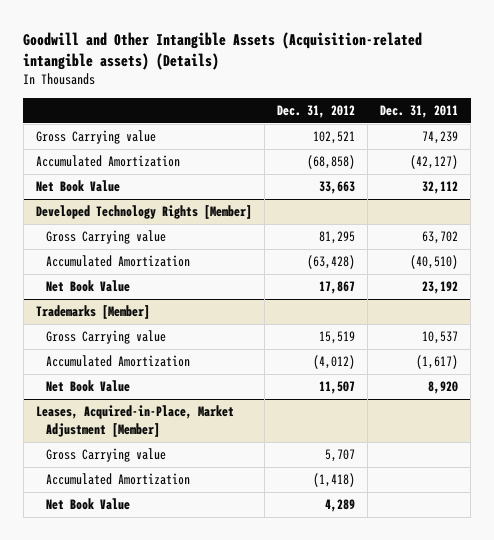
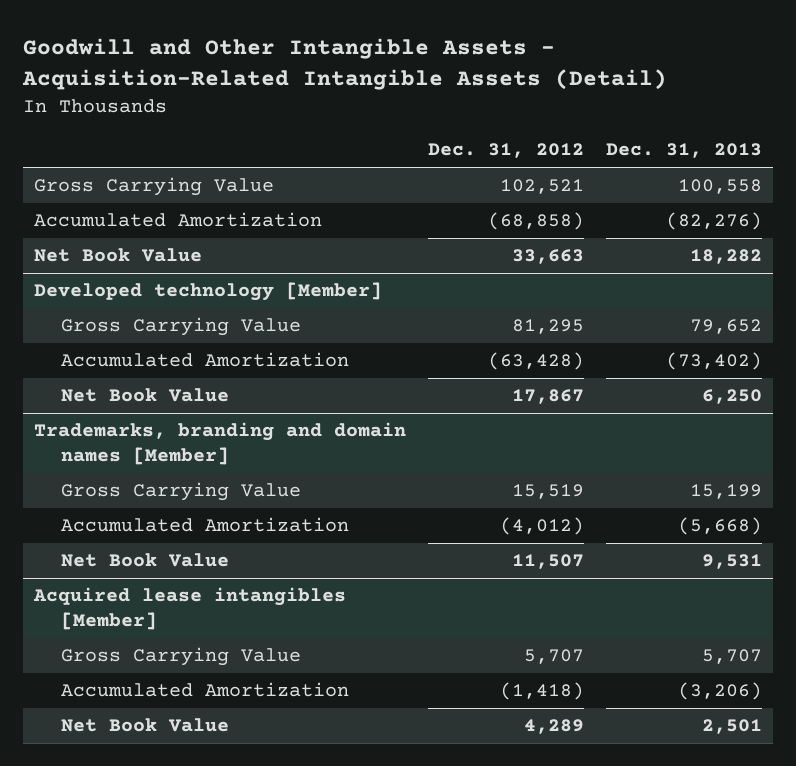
- Goodwill and Other Intangible Assets (Acquisition-related intangible assets) (Details)
+ Goodwill and Other Intangible Assets - Acquisition-Related Intangible Assets (Detail)
- | Dec. 31, 2012 | Dec. 31, 2011
+ | Dec. 31, 2012 | Dec. 31, 2013
- Gross Carrying value | 102,521 | 74,239
+ Gross Carrying Value | 102,521 | 100,558
- Developed Technology Rights [Member]
- Gross Carrying value | 81,295 | 63,702
+ Developed technology [Member]
+ Gross Carrying Value | 81,295 | 79,652
- Trademarks [Member]
- Gross Carrying value | 15,519 | 10,537
+ Trademarks, branding and domain names [Member]
+ Gross Carrying Value | 15,519 | 15,199
- Leases, Acquired-in-Place, Market Adjustment [Member]
- Gross Carrying value | 5,707 |
+ Acquired lease intangibles [Member]
+ Gross Carrying Value | 5,707 | 5,707

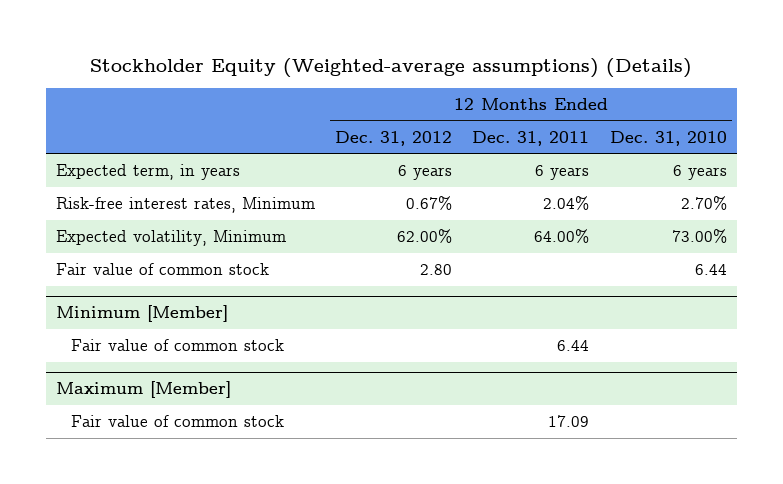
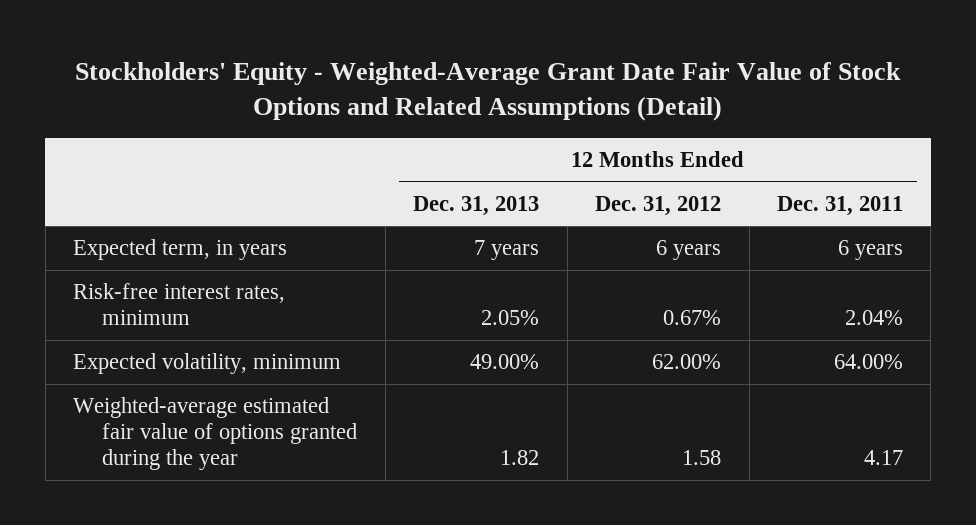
- Stockholder Equity (Weighted-average assumptions) (Details)
+ Stockholders' Equity - Weighted-Average Grant Date Fair Value of Stock Options and Related Assumptions (Detail)
- | 12 Months Ended Dec. 31, 2012 | 12 Months Ended Dec. 31, 2011 | 12 Months Ended Dec. 31, 2010
+ | 12 Months Ended Dec. 31, 2013 | 12 Months Ended Dec. 31, 2012 | 12 Months Ended Dec. 31, 2011
- Risk-free interest rates, Minimum | 0.67% | 2.04% | 2.70%
- Expected volatility, Minimum | 62.00% | 64.00% | 73.00%
- Fair value of common stock | 2.80 | | 6.44
- Minimum [Member]
- Fair value of common stock | | 6.44 |
- Maximum [Member]
- Fair value of common stock | | 17.09 |
+ Risk-free interest rates, minimum | 2.05% | 0.67% | 2.04%
+ Expected volatility, minimum | 49.00% | 62.00% | 64.00%
+ Weighted-average estimated fair value of options granted during the year | 1.82 | 1.58 | 4.17

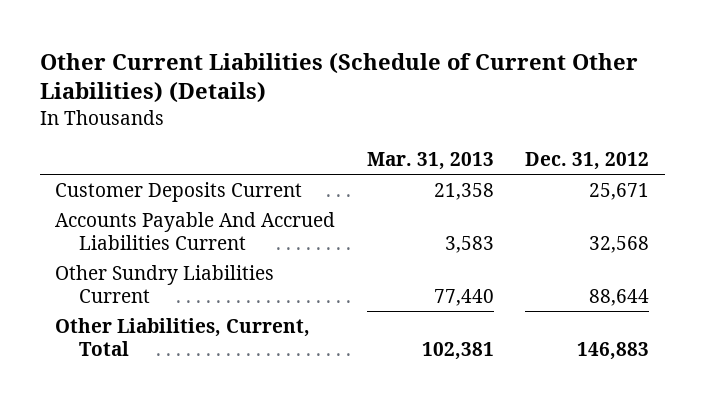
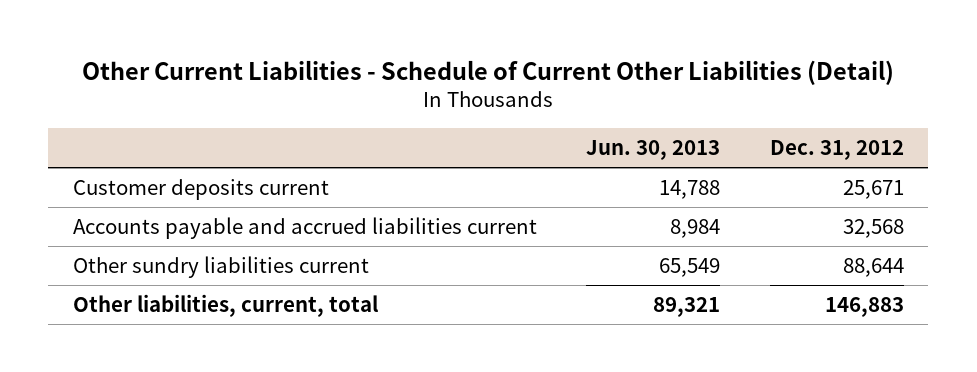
- Other Current Liabilities (Schedule of Current Other Liabilities) (Details)
+ Other Current Liabilities - Schedule of Current Other Liabilities (Detail)
- | Mar. 31, 2013 | Dec. 31, 2012
+ | Jun. 30, 2013 | Dec. 31, 2012
- Customer Deposits Current | 21,358 | 25,671
- Accounts Payable And Accrued Liabilities Current | 3,583 | 32,568
- Other Sundry Liabilities Current | 77,440 | 88,644
- Other Liabilities, Current, Total | 102,381 | 146,883
+ Customer deposits current | 14,788 | 25,671
+ Accounts payable and accrued liabilities current | 8,984 | 32,568
+ Other sundry liabilities current | 65,549 | 88,644
+ Other liabilities, current, total | 89,321 | 146,883

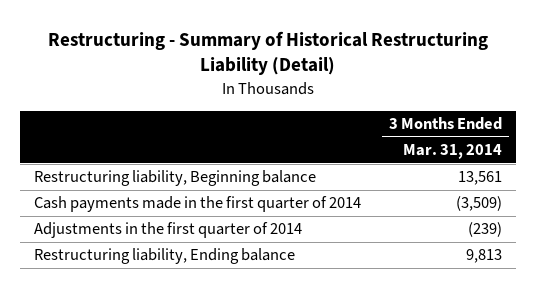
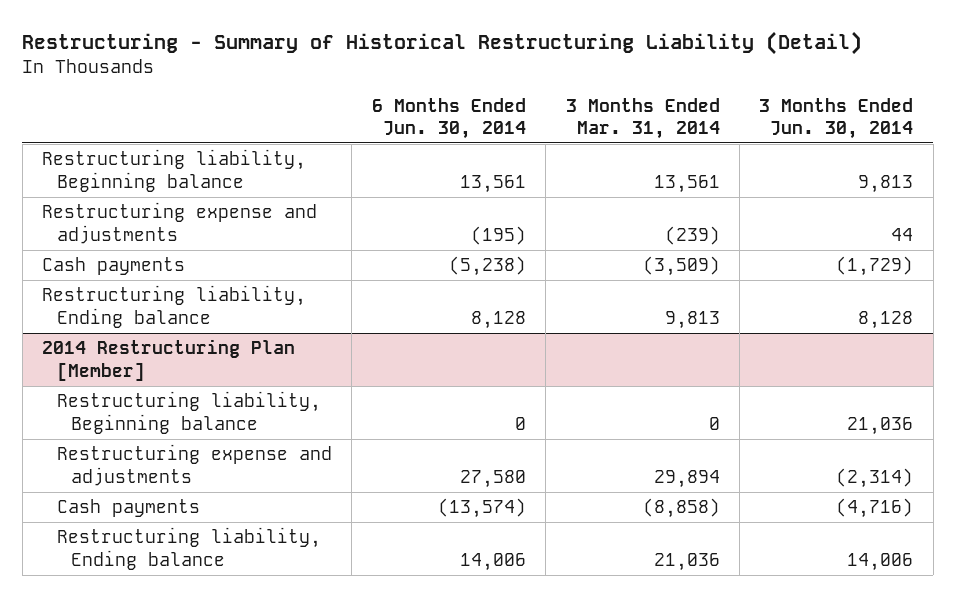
- | 3 Months Ended Mar. 31, 2014
+ | 6 Months Ended Jun. 30, 2014 | 3 Months Ended Mar. 31, 2014 | 3 Months Ended Jun. 30, 2014
- Cash payments made in the first quarter of 2014 | (3,509)
- Adjustments in the first quarter of 2014 | (239)
+ Restructuring expense and adjustments | (195) | (239) | 44
+ Cash payments | (5,238) | (3,509) | (1,729)
+ 2014 Restructuring Plan [Member]
+ Restructuring liability, Beginning balance | 0 | 0 | 21,036
+ Restructuring expense and adjustments | 27,580 | 29,894 | (2,314)
+ Cash payments | (13,574) | (8,858) | (4,716)
+ Restructuring liability, Ending balance | 14,006 | 21,036 | 14,006

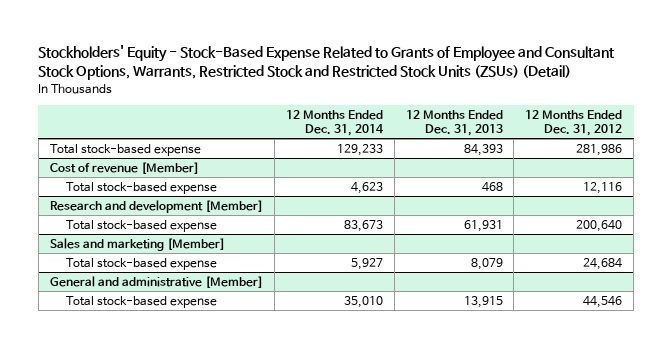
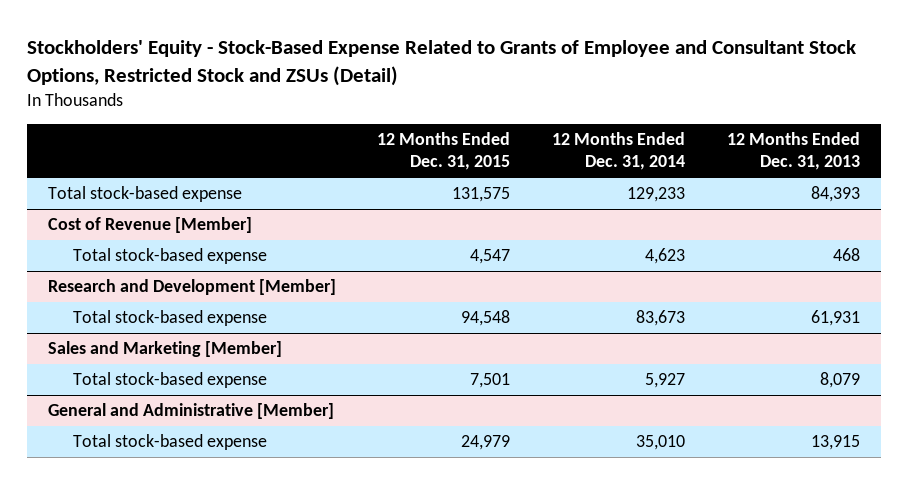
- Stockholders' Equity - Stock-Based Expense Related to Grants of Employee and Consultant Stock Options, Warrants, Restricted Stock and Restricted Stock Units (ZSUs) (Detail)
+ Stockholders' Equity - Stock-Based Expense Related to Grants of Employee and Consultant Stock Options, Restricted Stock and ZSUs (Detail)
- | 12 Months Ended Dec. 31, 2014 | 12 Months Ended Dec. 31, 2013 | 12 Months Ended Dec. 31, 2012
+ | 12 Months Ended Dec. 31, 2015 | 12 Months Ended Dec. 31, 2014 | 12 Months Ended Dec. 31, 2013
- Cost of revenue [Member]
+ Cost of Revenue [Member]
- Research and development [Member]
+ Research and Development [Member]
- Sales and marketing [Member]
+ Sales and Marketing [Member]
- General and administrative [Member]
+ General and Administrative [Member]

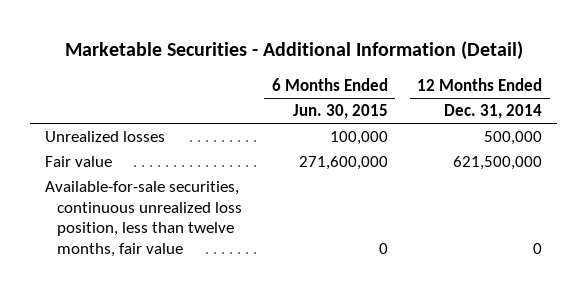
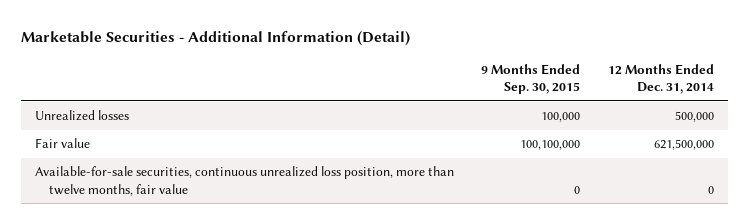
- | 6 Months Ended Jun. 30, 2015 | 12 Months Ended Dec. 31, 2014
+ | 9 Months Ended Sep. 30, 2015 | 12 Months Ended Dec. 31, 2014
- Available-for-sale securities, continuous unrealized loss position, less than twelve months, fair value | 0 | 0
+ Available-for-sale securities, continuous unrealized loss position, more than twelve months, fair value | 0 | 0

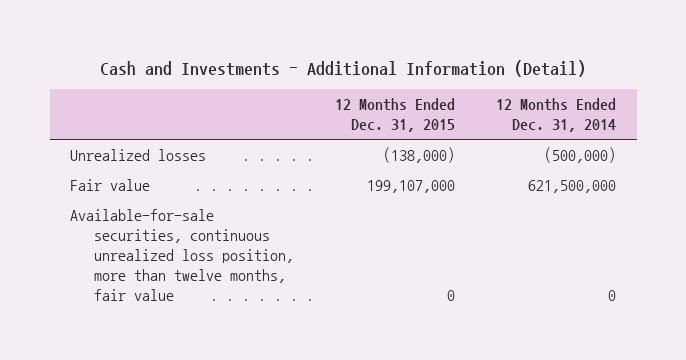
- Marketable Securities - Additional Information (Detail)
+ Cash and Investments - Additional Information (Detail)
- | 9 Months Ended Sep. 30, 2015 | 12 Months Ended Dec. 31, 2014
+ | 12 Months Ended Dec. 31, 2015 | 12 Months Ended Dec. 31, 2014
- Unrealized losses | 100,000 | 500,000
+ Unrealized losses | (138,000) | (500,000)

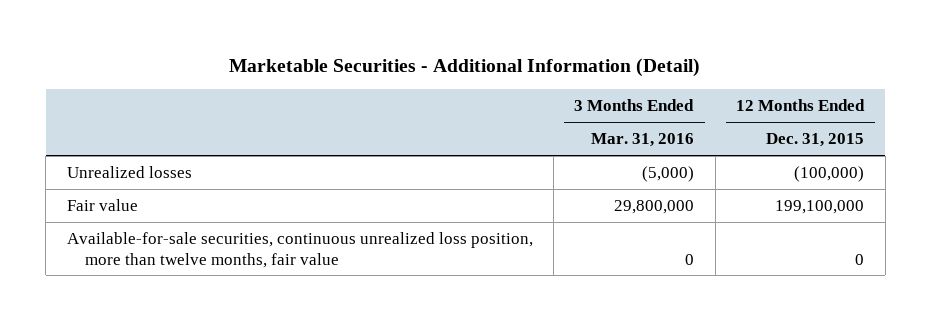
- Cash and Investments - Additional Information (Detail)
+ Marketable Securities - Additional Information (Detail)
- | 12 Months Ended Dec. 31, 2015 | 12 Months Ended Dec. 31, 2014
+ | 3 Months Ended Mar. 31, 2016 | 12 Months Ended Dec. 31, 2015
- Unrealized losses | (138,000) | (500,000)
- Fair value | 199,107,000 | 621,500,000
+ Unrealized losses | (5,000) | (100,000)
+ Fair value | 29,800,000 | 199,100,000

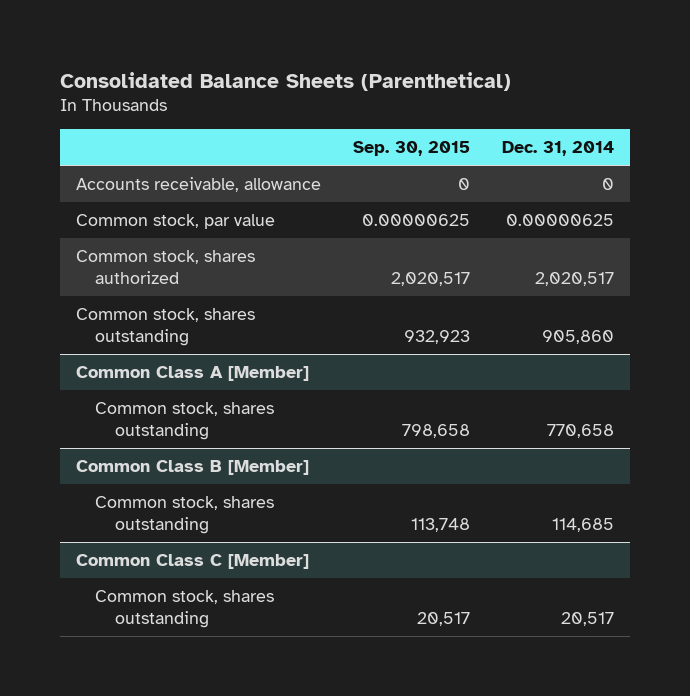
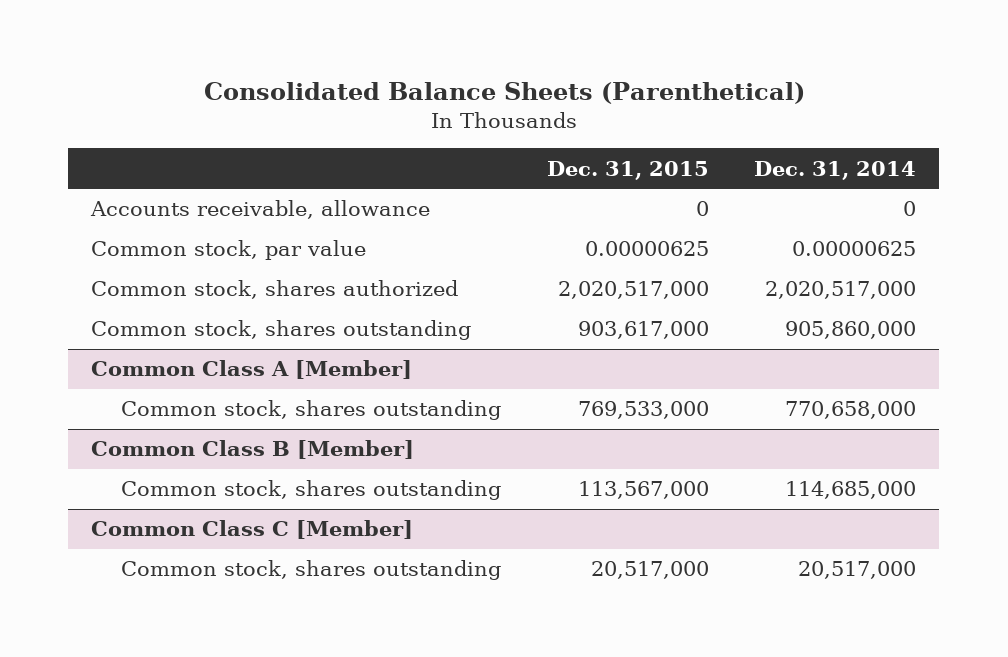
- | Sep. 30, 2015 | Dec. 31, 2014
+ | Dec. 31, 2015 | Dec. 31, 2014
- Common stock, shares authorized | 2,020,517 | 2,020,517
- Common stock, shares outstanding | 932,923 | 905,860
+ Common stock, shares authorized | 2,020,517,000 | 2,020,517,000
+ Common stock, shares outstanding | 903,617,000 | 905,860,000
@ Common Class A [Member]
- Common stock, shares outstanding | 798,658 | 770,658
+ Common stock, shares outstanding | 769,533,000 | 770,658,000
@ Common Class B [Member]
- Common stock, shares outstanding | 113,748 | 114,685
+ Common stock, shares outstanding | 113,567,000 | 114,685,000
@ Common Class C [Member]
- Common stock, shares outstanding | 20,517 | 20,517
+ Common stock, shares outstanding | 20,517,000 | 20,517,000

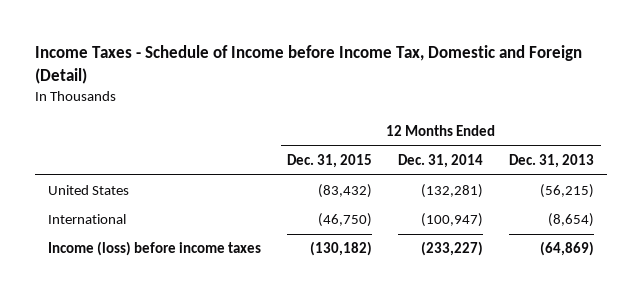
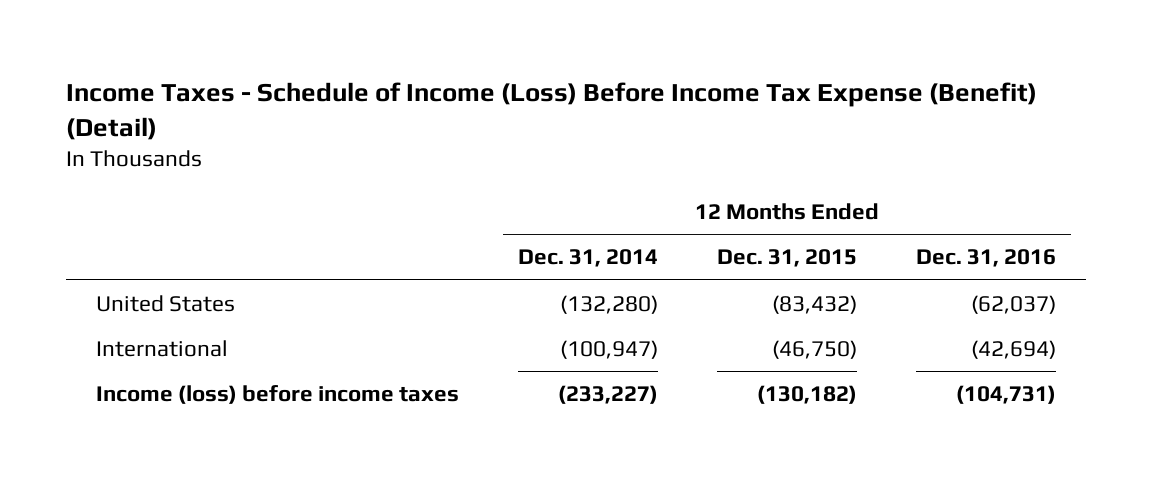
- Income Taxes - Schedule of Income before Income Tax, Domestic and Foreign (Detail)
+ Income Taxes - Schedule of Income (Loss) Before Income Tax Expense (Benefit) (Detail)
- | 12 Months Ended Dec. 31, 2015 | 12 Months Ended Dec. 31, 2014 | 12 Months Ended Dec. 31, 2013
+ | 12 Months Ended Dec. 31, 2014 | 12 Months Ended Dec. 31, 2015 | 12 Months Ended Dec. 31, 2016
- United States | (83,432) | (132,281) | (56,215)
+ United States | (132,280) | (83,432) | (62,037)

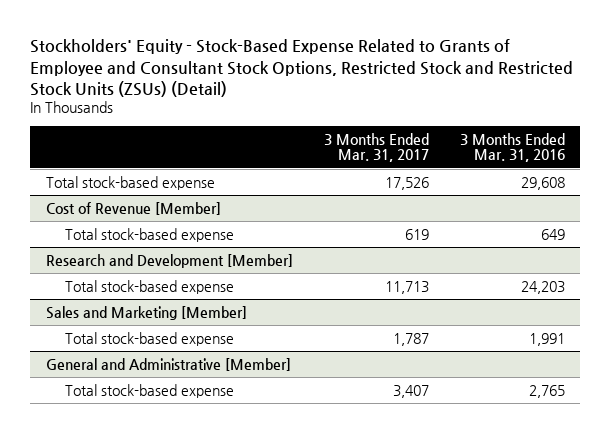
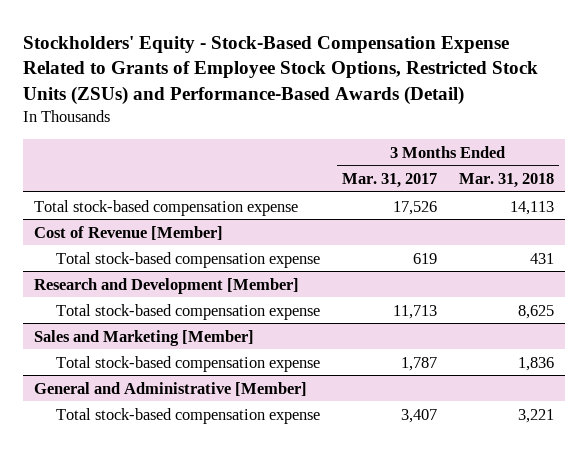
- Stockholders' Equity - Stock-Based Expense Related to Grants of Employee and Consultant Stock Options, Restricted Stock and Restricted Stock Units (ZSUs) (Detail)
+ Stockholders' Equity - Stock-Based Compensation Expense Related to Grants of Employee Stock Options, Restricted Stock Units (ZSUs) and Performance-Based Awards (Detail)
- | 3 Months Ended Mar. 31, 2017 | 3 Months Ended Mar. 31, 2016
+ | 3 Months Ended Mar. 31, 2017 | 3 Months Ended Mar. 31, 2018
- Total stock-based expense | 17,526 | 29,608
+ Total stock-based compensation expense | 17,526 | 14,113
@ Cost of Revenue [Member]
- Total stock-based expense | 619 | 649
+ Total stock-based compensation expense | 619 | 431
@ Research and Development [Member]
- Total stock-based expense | 11,713 | 24,203
+ Total stock-based compensation expense | 11,713 | 8,625
@ Sales and Marketing [Member]
- Total stock-based expense | 1,787 | 1,991
+ Total stock-based compensation expense | 1,787 | 1,836
@ General and Administrative [Member]
- Total stock-based expense | 3,407 | 2,765
+ Total stock-based compensation expense | 3,407 | 3,221

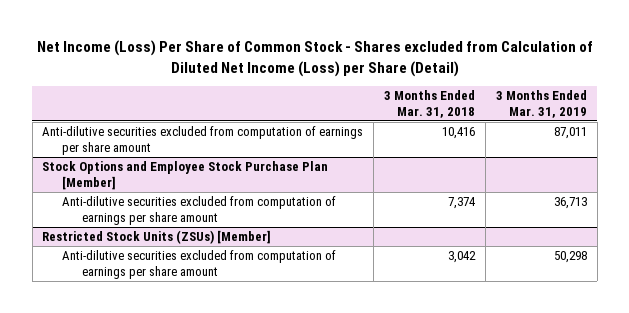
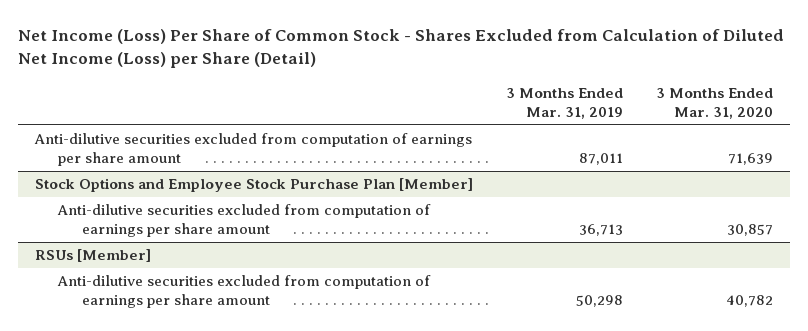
- Net Income (Loss) Per Share of Common Stock - Shares excluded from Calculation of Diluted Net Income (Loss) per Share (Detail)
+ Net Income (Loss) Per Share of Common Stock - Shares Excluded from Calculation of Diluted Net Income (Loss) per Share (Detail)
- | 3 Months Ended Mar. 31, 2018 | 3 Months Ended Mar. 31, 2019
+ | 3 Months Ended Mar. 31, 2019 | 3 Months Ended Mar. 31, 2020
- Restricted Stock Units (ZSUs) [Member]
+ RSUs [Member]

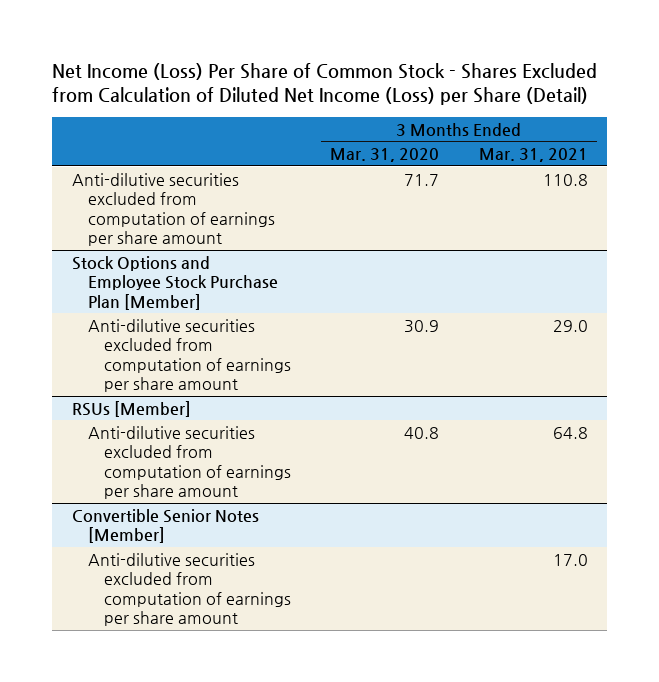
- | 3 Months Ended Mar. 31, 2019 | 3 Months Ended Mar. 31, 2020
+ | 3 Months Ended Mar. 31, 2020 | 3 Months Ended Mar. 31, 2021
- Anti-dilutive securities excluded from computation of earnings per share amount | 87,011 | 71,639
+ Anti-dilutive securities excluded from computation of earnings per share amount | 71.7 | 110.8
@ Stock Options and Employee Stock Purchase Plan [Member]
- Anti-dilutive securities excluded from computation of earnings per share amount | 36,713 | 30,857
+ Anti-dilutive securities excluded from computation of earnings per share amount | 30.9 | 29.0
@ RSUs [Member]
- Anti-dilutive securities excluded from computation of earnings per share amount | 50,298 | 40,782
+ Anti-dilutive securities excluded from computation of earnings per share amount | 40.8 | 64.8
+ Convertible Senior Notes [Member]
+ Anti-dilutive securities excluded from computation of earnings per share amount | | 17.0

